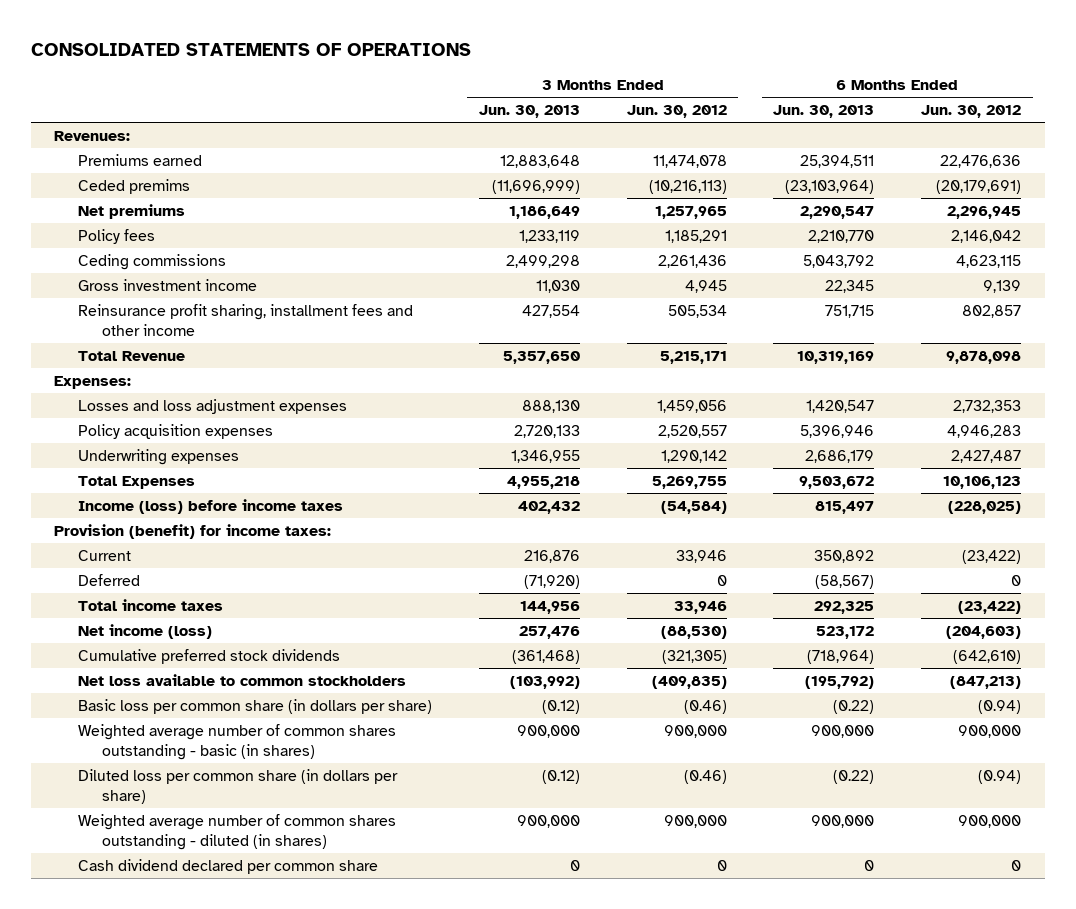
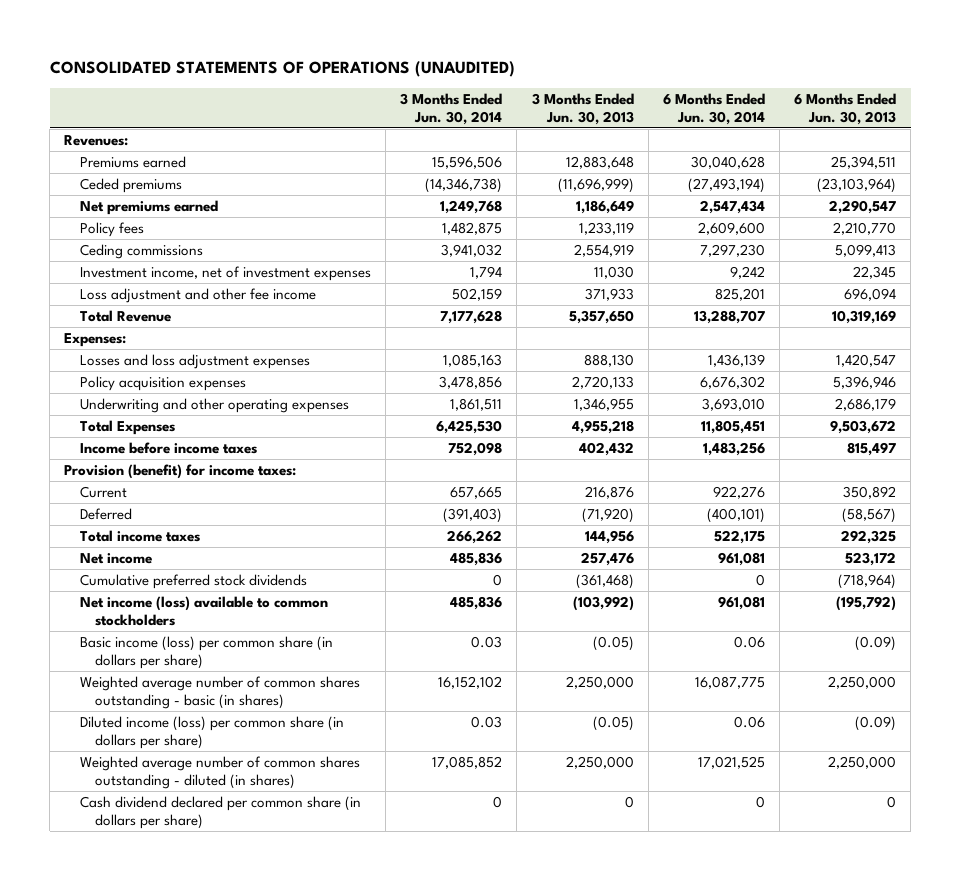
- CONSOLIDATED STATEMENTS OF OPERATIONS
+ CONSOLIDATED STATEMENTS OF OPERATIONS (UNAUDITED)
- | 3 Months Ended Jun. 30, 2013 | 3 Months Ended Jun. 30, 2012 | 6 Months Ended Jun. 30, 2013 | 6 Months Ended Jun. 30, 2012
+ | 3 Months Ended Jun. 30, 2014 | 3 Months Ended Jun. 30, 2013 | 6 Months Ended Jun. 30, 2014 | 6 Months Ended Jun. 30, 2013
- Ceded premims | (11,696,999) | (10,216,113) | (23,103,964) | (20,179,691)
- Net premiums | 1,186,649 | 1,257,965 | 2,290,547 | 2,296,945
+ Ceded premiums | (14,346,738) | (11,696,999) | (27,493,194) | (23,103,964)
+ Net premiums earned | 1,249,768 | 1,186,649 | 2,547,434 | 2,290,547
- Ceding commissions | 2,499,298 | 2,261,436 | 5,043,792 | 4,623,115
- Gross investment income | 11,030 | 4,945 | 22,345 | 9,139
- Reinsurance profit sharing, installment fees and other income | 427,554 | 505,534 | 751,715 | 802,857
+ Ceding commissions | 3,941,032 | 2,554,919 | 7,297,230 | 5,099,413
+ Investment income, net of investment expenses | 1,794 | 11,030 | 9,242 | 22,345
+ Loss adjustment and other fee income | 502,159 | 371,933 | 825,201 | 696,094
- Underwriting expenses | 1,346,955 | 1,290,142 | 2,686,179 | 2,427,487
+ Underwriting and other operating expenses | 1,861,511 | 1,346,955 | 3,693,010 | 2,686,179
- Income (loss) before income taxes | 402,432 | (54,584) | 815,497 | (228,025)
+ Income before income taxes | 752,098 | 402,432 | 1,483,256 | 815,497
- Net income (loss) | 257,476 | (88,530) | 523,172 | (204,603)
+ Net income | 485,836 | 257,476 | 961,081 | 523,172
- Net loss available to common stockholders | (103,992) | (409,835) | (195,792) | (847,213)
- Basic loss per common share (in dollars per share) | (0.12) | (0.46) | (0.22) | (0.94)
- Weighted average number of common shares outstanding - basic (in shares) | 900,000 | 900,000 | 900,000 | 900,000
- Diluted loss per common share (in dollars per share) | (0.12) | (0.46) | (0.22) | (0.94)
- Weighted average number of common shares outstanding - diluted (in shares) | 900,000 | 900,000 | 900,000 | 900,000
- Cash dividend declared per common share | 0 | 0 | 0 | 0
+ Net income (loss) available to common stockholders | 485,836 | (103,992) | 961,081 | (195,792)
+ Basic income (loss) per common share (in dollars per share) | 0.03 | (0.05) | 0.06 | (0.09)
+ Weighted average number of common shares outstanding - basic (in shares) | 16,152,102 | 2,250,000 | 16,087,775 | 2,250,000
+ Diluted income (loss) per common share (in dollars per share) | 0.03 | (0.05) | 0.06 | (0.09)
+ Weighted average number of common shares outstanding - diluted (in shares) | 17,085,852 | 2,250,000 | 17,021,525 | 2,250,000
+ Cash dividend declared per common share (in dollars per share) | 0 | 0 | 0 | 0

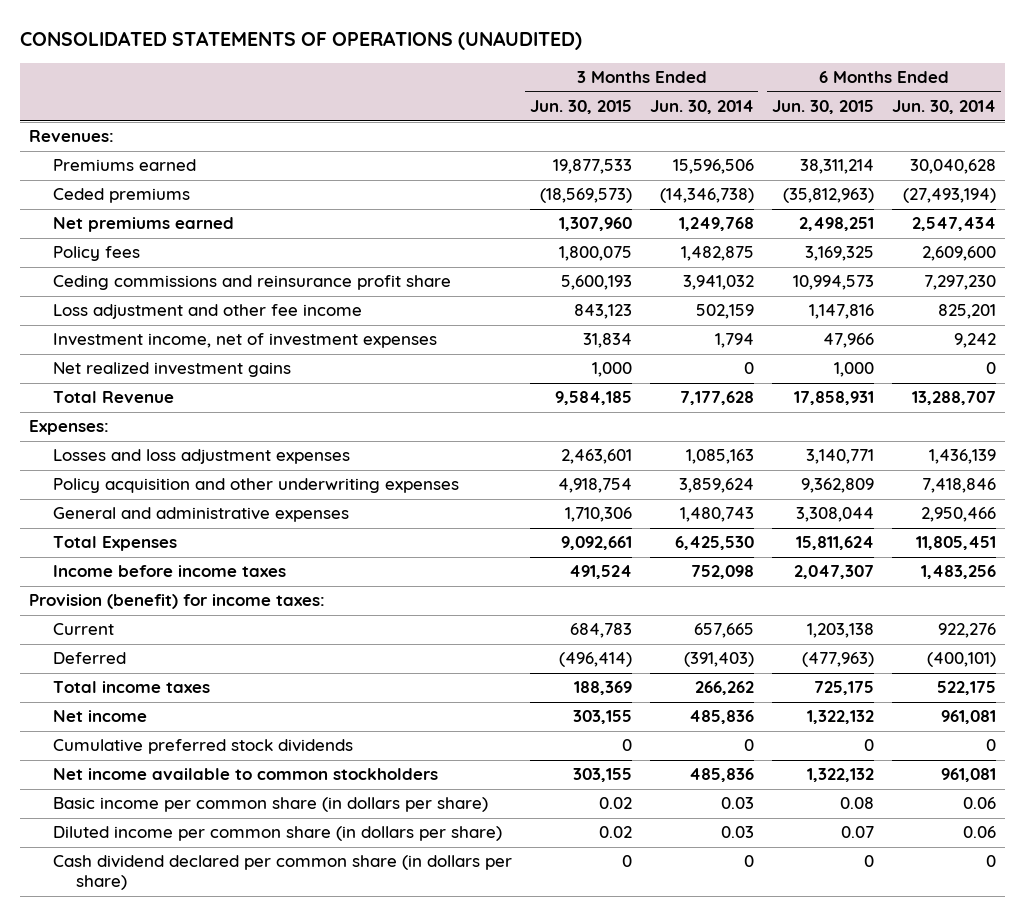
- | 3 Months Ended Jun. 30, 2014 | 3 Months Ended Jun. 30, 2013 | 6 Months Ended Jun. 30, 2014 | 6 Months Ended Jun. 30, 2013
+ | 3 Months Ended Jun. 30, 2015 | 3 Months Ended Jun. 30, 2014 | 6 Months Ended Jun. 30, 2015 | 6 Months Ended Jun. 30, 2014
- Ceding commissions | 3,941,032 | 2,554,919 | 7,297,230 | 5,099,413
+ Ceding commissions and reinsurance profit share | 5,600,193 | 3,941,032 | 10,994,573 | 7,297,230
moved down: Investment income, net of investment expenses | 31,834 | 1,794 | 47,966 | 9,242
+ Net realized investment gains | 1,000 | 0 | 1,000 | 0
- Policy acquisition expenses | 3,478,856 | 2,720,133 | 6,676,302 | 5,396,946
- Underwriting and other operating expenses | 1,861,511 | 1,346,955 | 3,693,010 | 2,686,179
+ Policy acquisition and other underwriting expenses | 4,918,754 | 3,859,624 | 9,362,809 | 7,418,846
+ General and administrative expenses | 1,710,306 | 1,480,743 | 3,308,044 | 2,950,466
- Net income (loss) available to common stockholders | 485,836 | (103,992) | 961,081 | (195,792)
- Basic income (loss) per common share (in dollars per share) | 0.03 | (0.05) | 0.06 | (0.09)
- Weighted average number of common shares outstanding - basic (in shares) | 16,152,102 | 2,250,000 | 16,087,775 | 2,250,000
- Diluted income (loss) per common share (in dollars per share) | 0.03 | (0.05) | 0.06 | (0.09)
- Weighted average number of common shares outstanding - diluted (in shares) | 17,085,852 | 2,250,000 | 17,021,525 | 2,250,000
+ Net income available to common stockholders | 303,155 | 485,836 | 1,322,132 | 961,081
+ Basic income per common share (in dollars per share) | 0.02 | 0.03 | 0.08 | 0.06
+ Diluted income per common share (in dollars per share) | 0.02 | 0.03 | 0.07 | 0.06

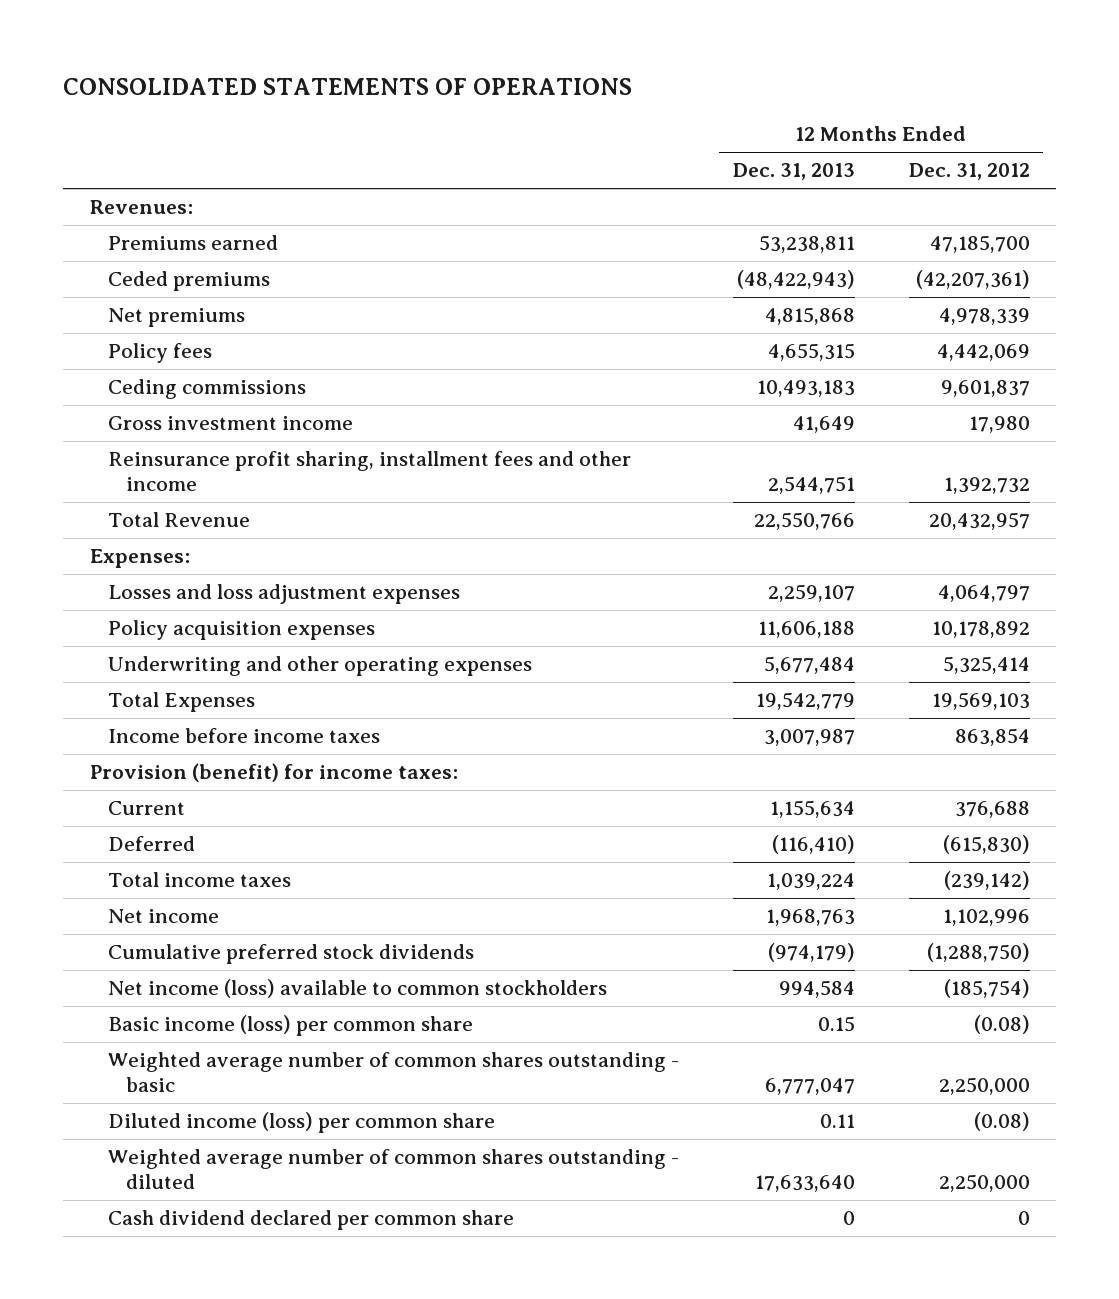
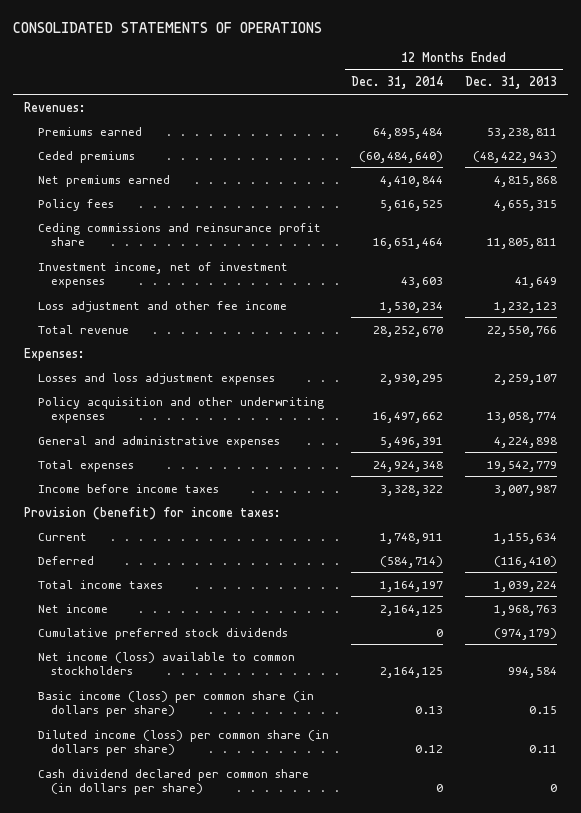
- | 12 Months Ended Dec. 31, 2013 | 12 Months Ended Dec. 31, 2012
+ | 12 Months Ended Dec. 31, 2014 | 12 Months Ended Dec. 31, 2013
- Net premiums | 4,815,868 | 4,978,339
+ Net premiums earned | 4,410,844 | 4,815,868
- Ceding commissions | 10,493,183 | 9,601,837
- Gross investment income | 41,649 | 17,980
- Reinsurance profit sharing, installment fees and other income | 2,544,751 | 1,392,732
- Total Revenue | 22,550,766 | 20,432,957
+ Ceding commissions and reinsurance profit share | 16,651,464 | 11,805,811
+ Investment income, net of investment expenses | 43,603 | 41,649
+ Loss adjustment and other fee income | 1,530,234 | 1,232,123
+ Total revenue | 28,252,670 | 22,550,766
- Policy acquisition expenses | 11,606,188 | 10,178,892
- Underwriting and other operating expenses | 5,677,484 | 5,325,414
- Total Expenses | 19,542,779 | 19,569,103
+ Policy acquisition and other underwriting expenses | 16,497,662 | 13,058,774
+ General and administrative expenses | 5,496,391 | 4,224,898
+ Total expenses | 24,924,348 | 19,542,779
- Basic income (loss) per common share | 0.15 | (0.08)
- Weighted average number of common shares outstanding - basic | 6,777,047 | 2,250,000
- Diluted income (loss) per common share | 0.11 | (0.08)
- Weighted average number of common shares outstanding - diluted | 17,633,640 | 2,250,000
- Cash dividend declared per common share | 0 | 0
+ Basic income (loss) per common share (in dollars per share) | 0.13 | 0.15
+ Diluted income (loss) per common share (in dollars per share) | 0.12 | 0.11
+ Cash dividend declared per common share (in dollars per share) | 0 | 0

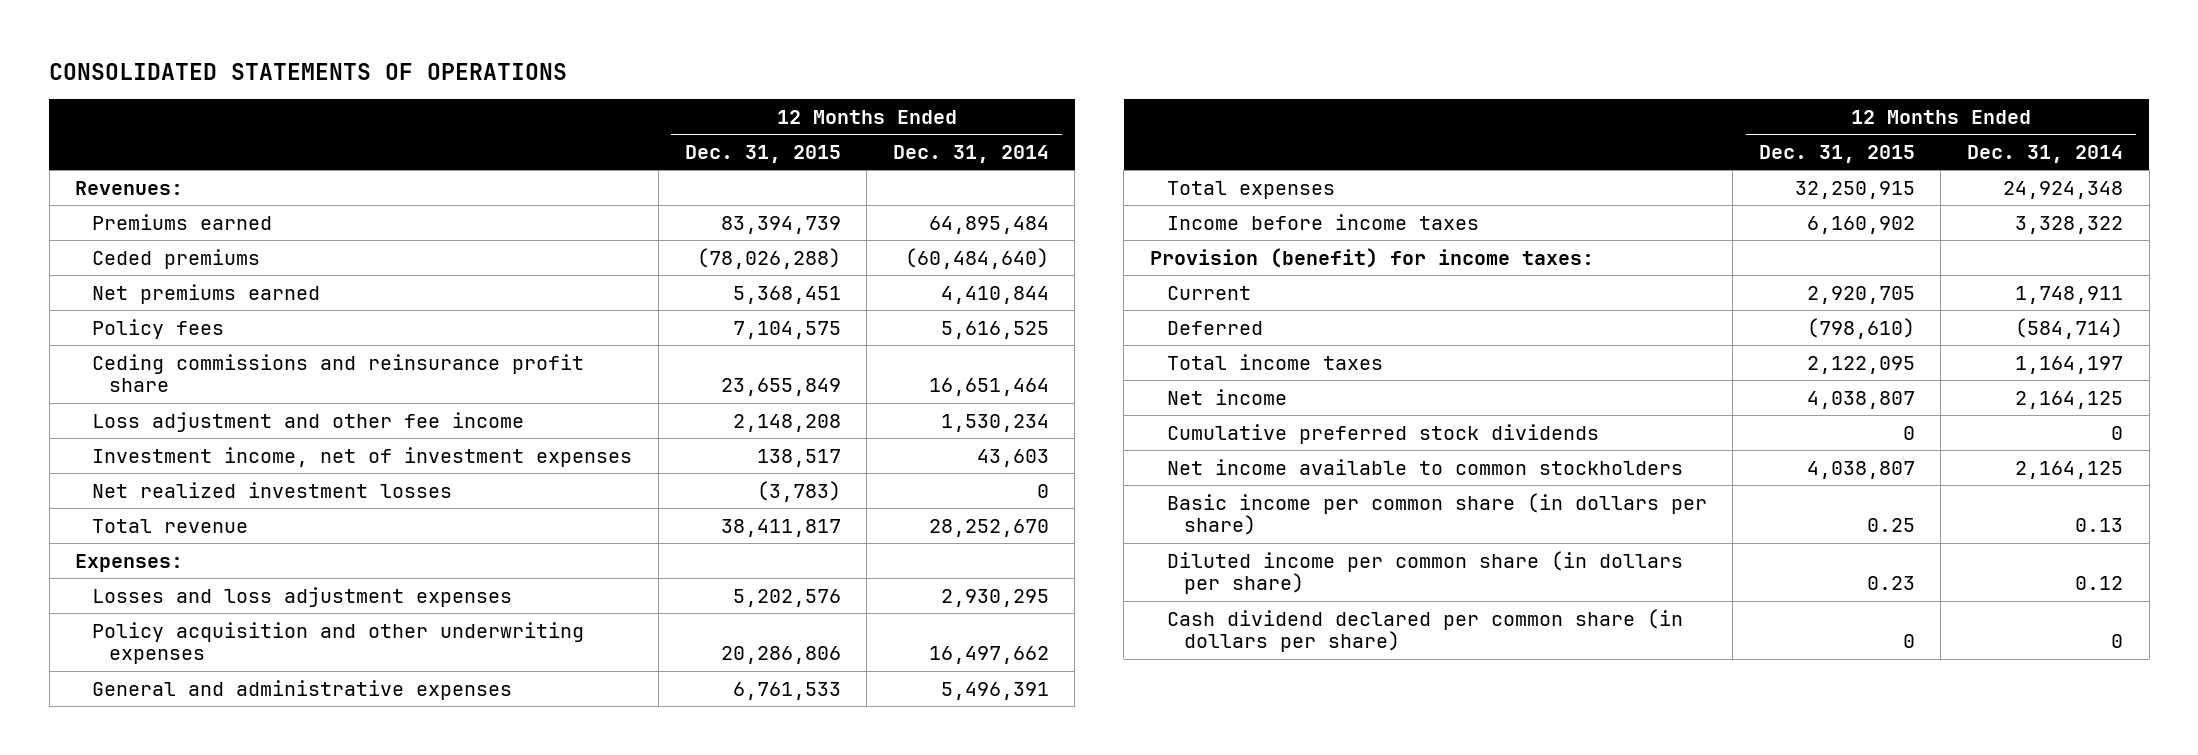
- | 12 Months Ended Dec. 31, 2014 | 12 Months Ended Dec. 31, 2013
+ | 12 Months Ended Dec. 31, 2015 | 12 Months Ended Dec. 31, 2014
moved down: Investment income, net of investment expenses | 138,517 | 43,603
+ Net realized investment losses | (3,783) | 0
- Net income (loss) available to common stockholders | 2,164,125 | 994,584
- Basic income (loss) per common share (in dollars per share) | 0.13 | 0.15
- Diluted income (loss) per common share (in dollars per share) | 0.12 | 0.11
+ Net income available to common stockholders | 4,038,807 | 2,164,125
+ Basic income per common share (in dollars per share) | 0.25 | 0.13
+ Diluted income per common share (in dollars per share) | 0.23 | 0.12

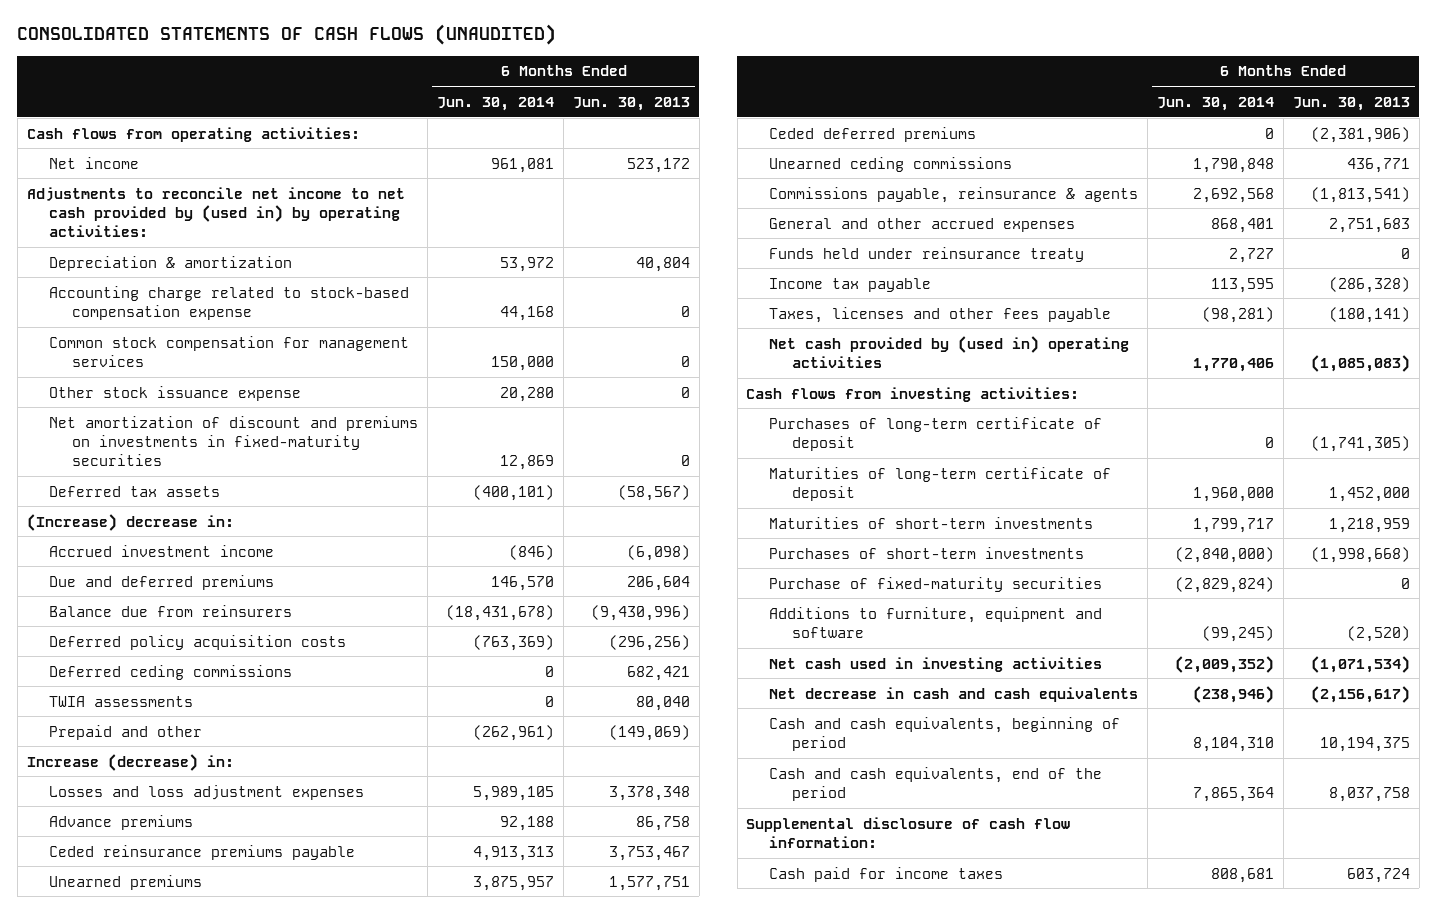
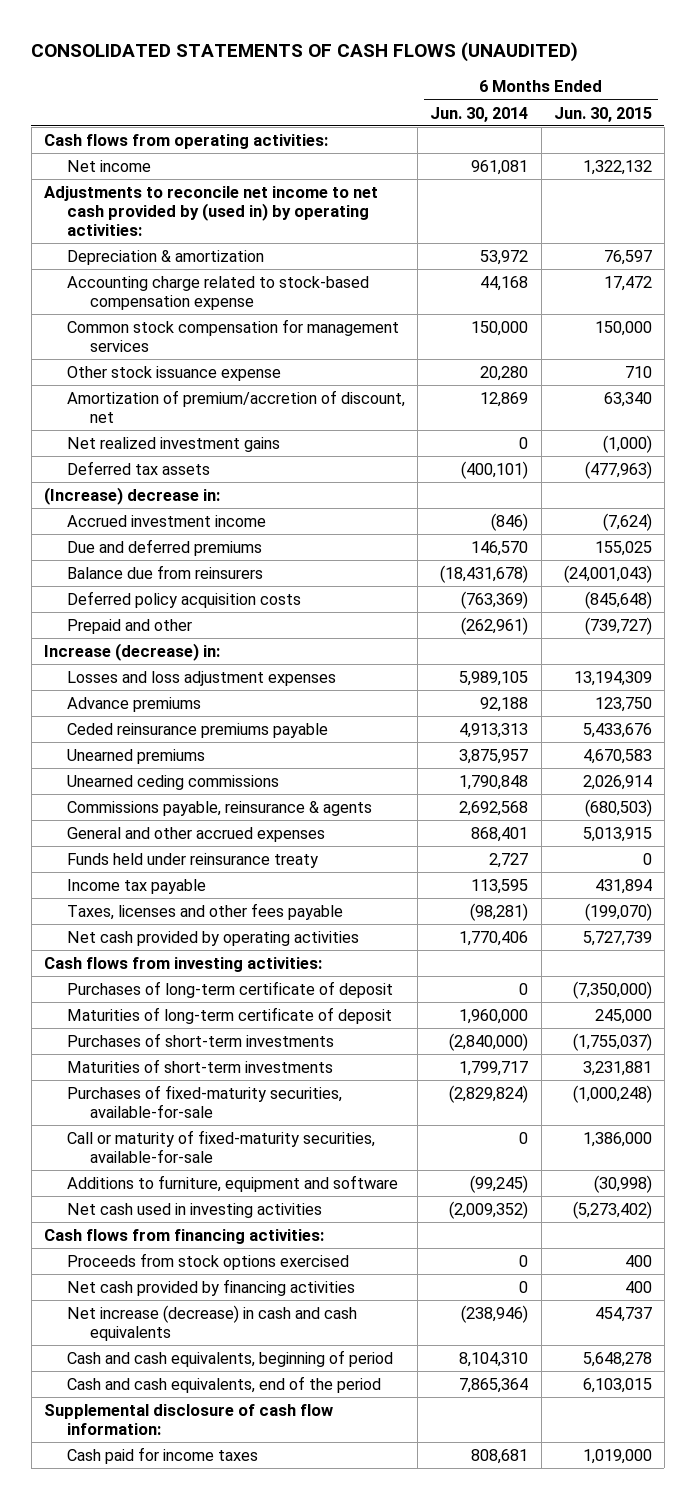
- | 6 Months Ended Jun. 30, 2014 | 6 Months Ended Jun. 30, 2013
+ | 6 Months Ended Jun. 30, 2014 | 6 Months Ended Jun. 30, 2015
- Net amortization of discount and premiums on investments in fixed-maturity securities | 12,869 | 0
+ Amortization of premium/accretion of discount, net | 12,869 | 63,340
+ Net realized investment gains | 0 | (1,000)
- Deferred ceding commissions | 0 | 682,421
- TWIA assessments | 0 | 80,040
- Ceded deferred premiums | 0 | (2,381,906)
- Net cash provided by (used in) operating activities | 1,770,406 | (1,085,083)
+ Net cash provided by operating activities | 1,770,406 | 5,727,739
- Purchase of fixed-maturity securities | (2,829,824) | 0
moved down: Maturities of short-term investments | 1,799,717 | 3,231,881
+ Purchases of fixed-maturity securities, available-for-sale | (2,829,824) | (1,000,248)
+ Call or maturity of fixed-maturity securities, available-for-sale | 0 | 1,386,000
- Net decrease in cash and cash equivalents | (238,946) | (2,156,617)
+ Cash flows from financing activities:
+ Proceeds from stock options exercised | 0 | 400
+ Net cash provided by financing activities | 0 | 400
+ Net increase (decrease) in cash and cash equivalents | (238,946) | 454,737

